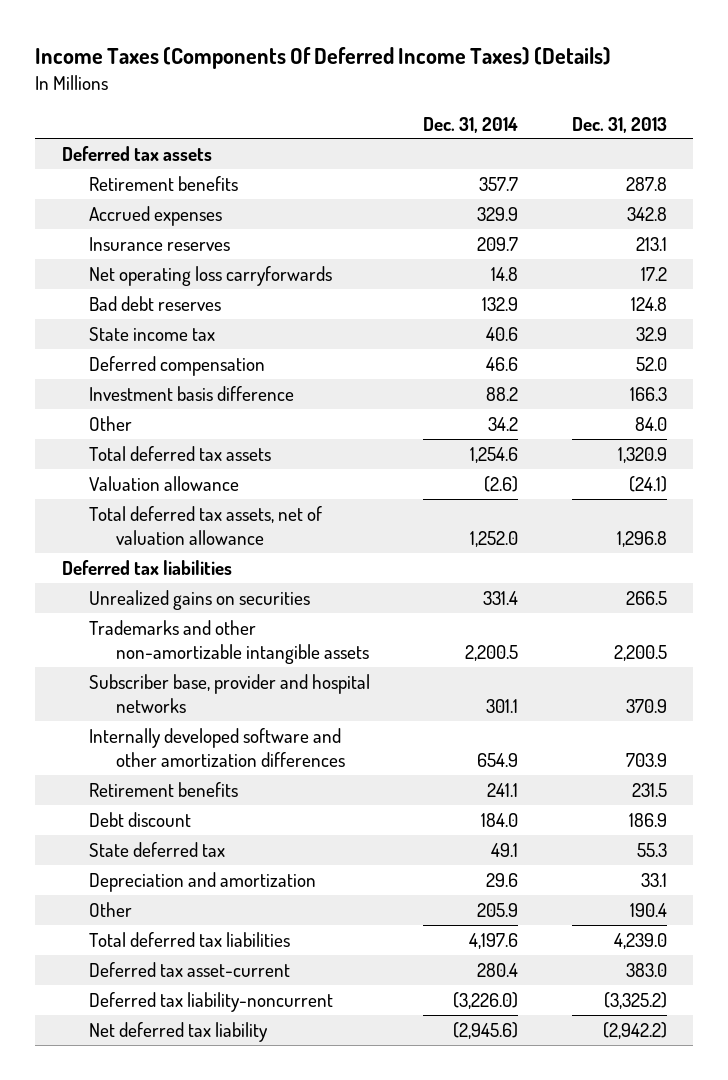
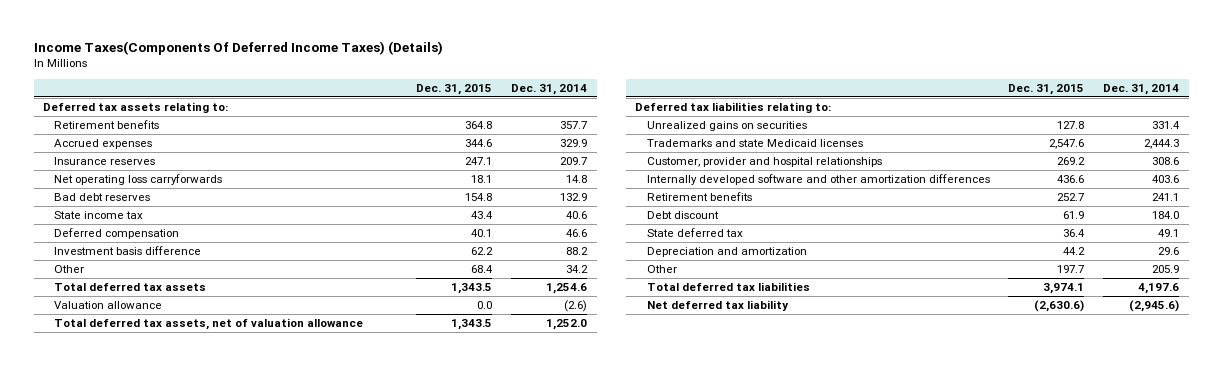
- Income Taxes (Components Of Deferred Income Taxes) (Details)
+ Income Taxes(Components Of Deferred Income Taxes) (Details)
- | Dec. 31, 2014 | Dec. 31, 2013
+ | Dec. 31, 2015 | Dec. 31, 2014
- Deferred tax assets
+ Deferred tax assets relating to:
- Deferred tax liabilities
+ Deferred tax liabilities relating to:
- Trademarks and other non-amortizable intangible assets | 2,200.5 | 2,200.5
- Subscriber base, provider and hospital networks | 301.1 | 370.9
- Internally developed software and other amortization differences | 654.9 | 703.9
+ Trademarks and state Medicaid licenses | 2,547.6 | 2,444.3
+ Customer, provider and hospital relationships | 269.2 | 308.6
+ Internally developed software and other amortization differences | 436.6 | 403.6
- Deferred tax asset-current | 280.4 | 383.0
- Deferred tax liability-noncurrent | (3,226.0) | (3,325.2)

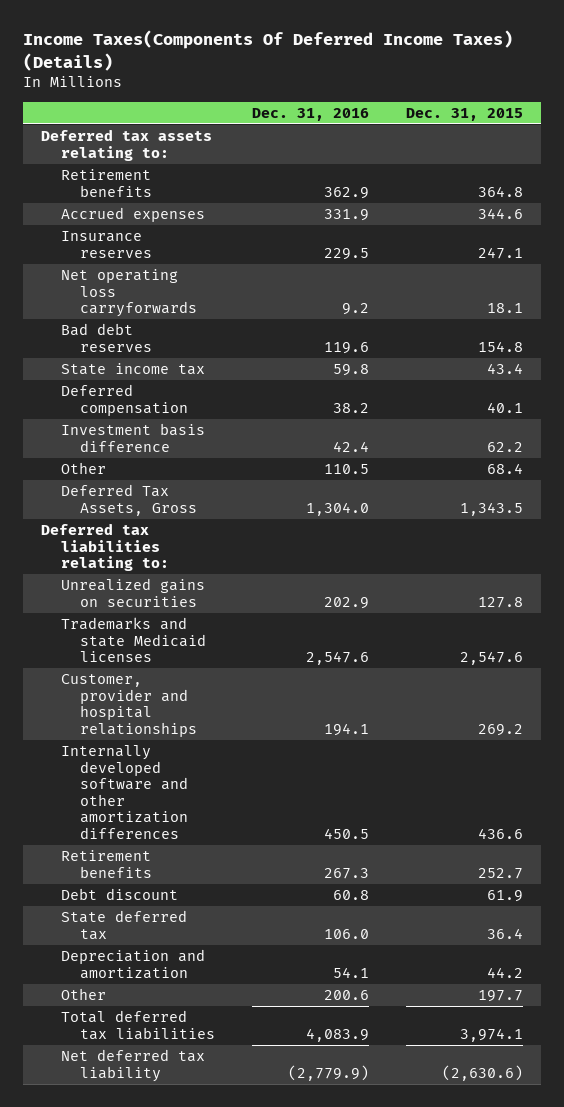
- | Dec. 31, 2015 | Dec. 31, 2014
+ | Dec. 31, 2016 | Dec. 31, 2015
- Total deferred tax assets | 1,343.5 | 1,254.6
- Valuation allowance | 0.0 | (2.6)
- Total deferred tax assets, net of valuation allowance | 1,343.5 | 1,252.0
+ Deferred Tax Assets, Gross | 1,304.0 | 1,343.5

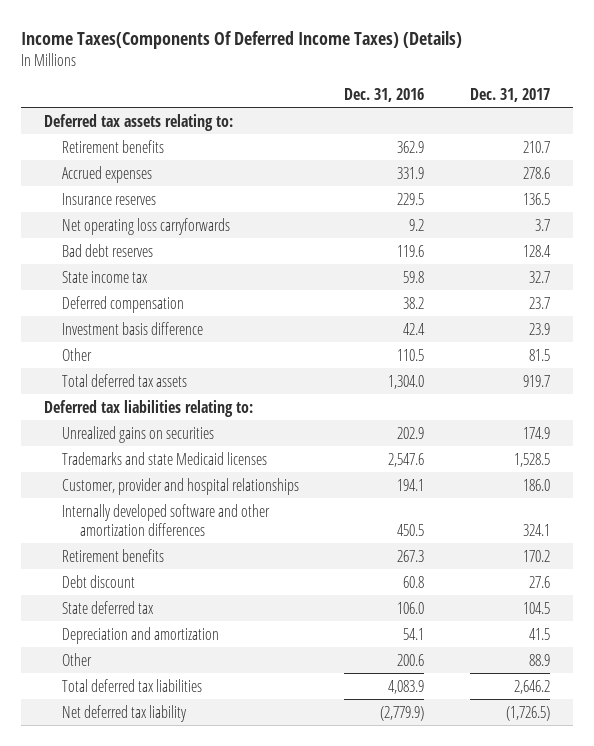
- | Dec. 31, 2016 | Dec. 31, 2015
+ | Dec. 31, 2016 | Dec. 31, 2017
- Deferred Tax Assets, Gross | 1,304.0 | 1,343.5
+ Total deferred tax assets | 1,304.0 | 919.7

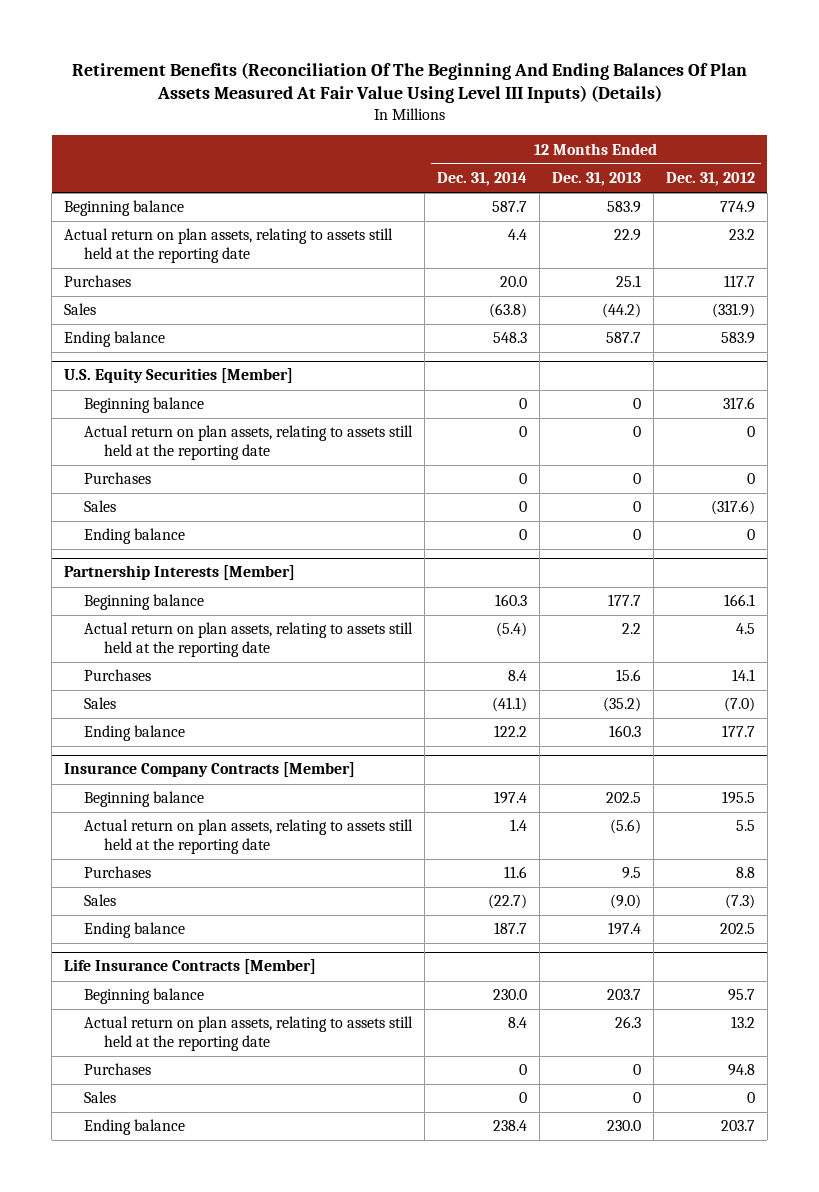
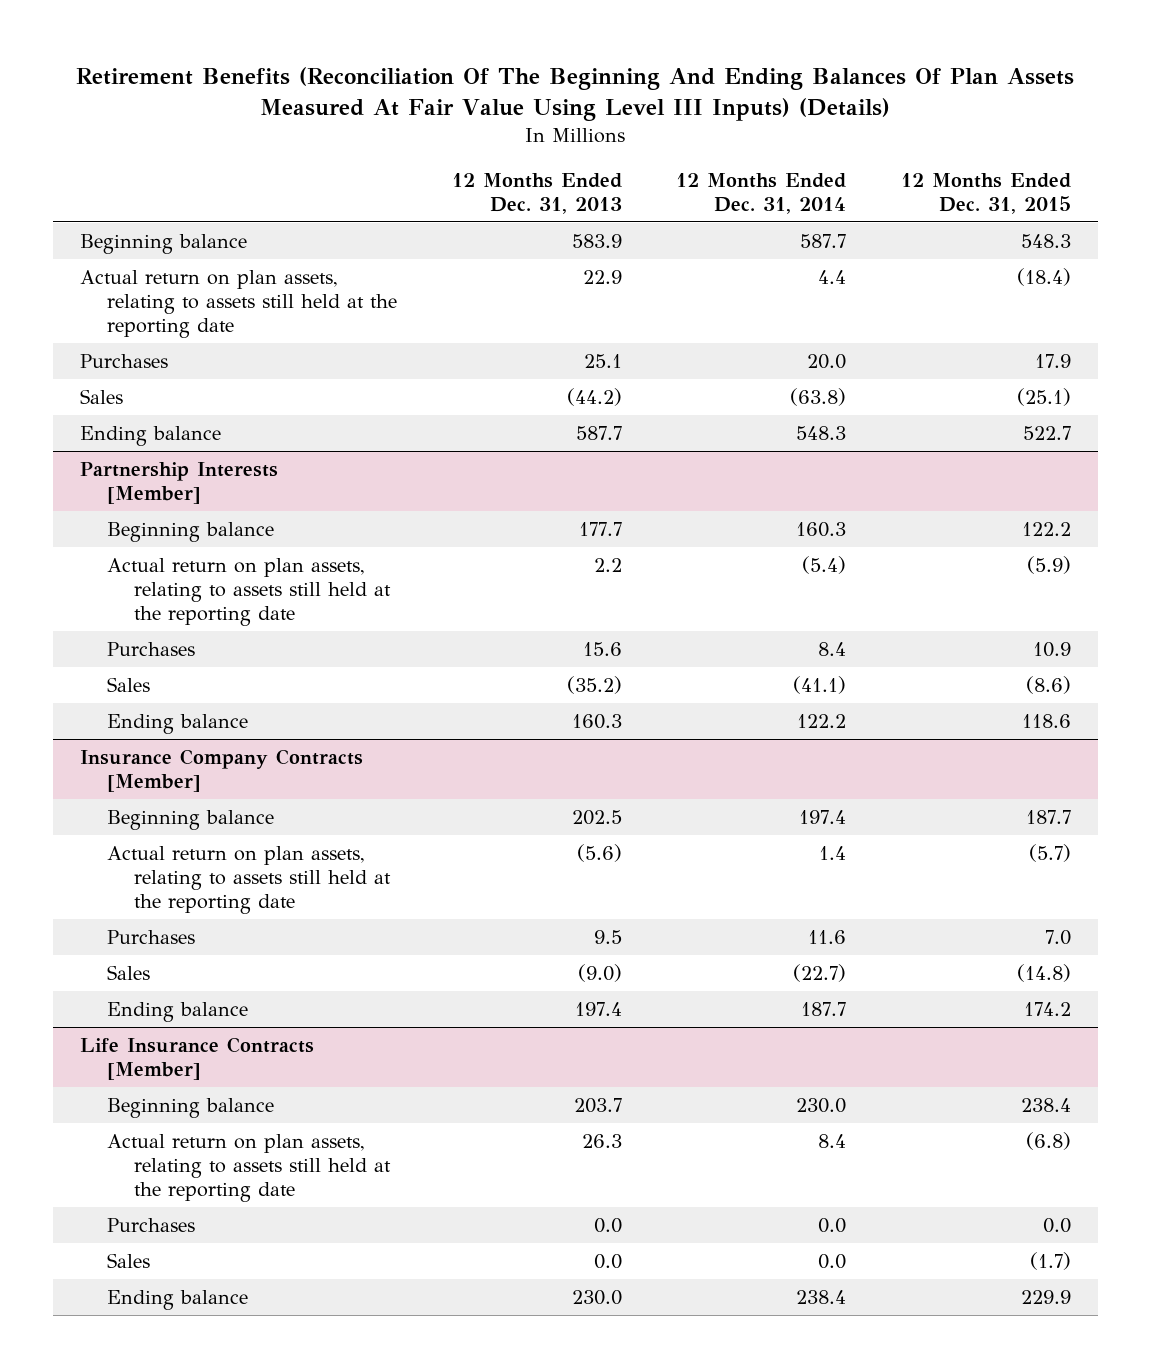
- | 12 Months Ended Dec. 31, 2014 | 12 Months Ended Dec. 31, 2013 | 12 Months Ended Dec. 31, 2012
+ | 12 Months Ended Dec. 31, 2013 | 12 Months Ended Dec. 31, 2014 | 12 Months Ended Dec. 31, 2015
- U.S. Equity Securities [Member]
- Beginning balance | 0 | 0 | 317.6
- Actual return on plan assets, relating to assets still held at the reporting date | 0 | 0 | 0
- Purchases | 0 | 0 | 0
- Sales | 0 | 0 | (317.6)
- Ending balance | 0 | 0 | 0
@ Life Insurance Contracts [Member]
- Purchases | 0 | 0 | 94.8
- Sales | 0 | 0 | 0
+ Purchases | 0.0 | 0.0 | 0.0
+ Sales | 0.0 | 0.0 | (1.7)

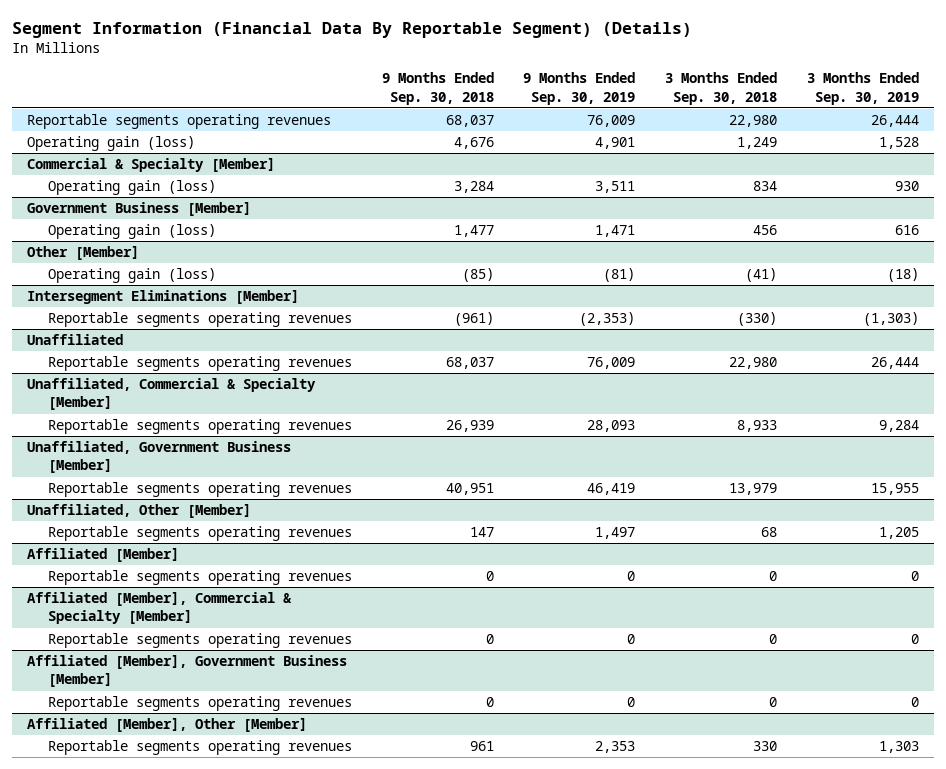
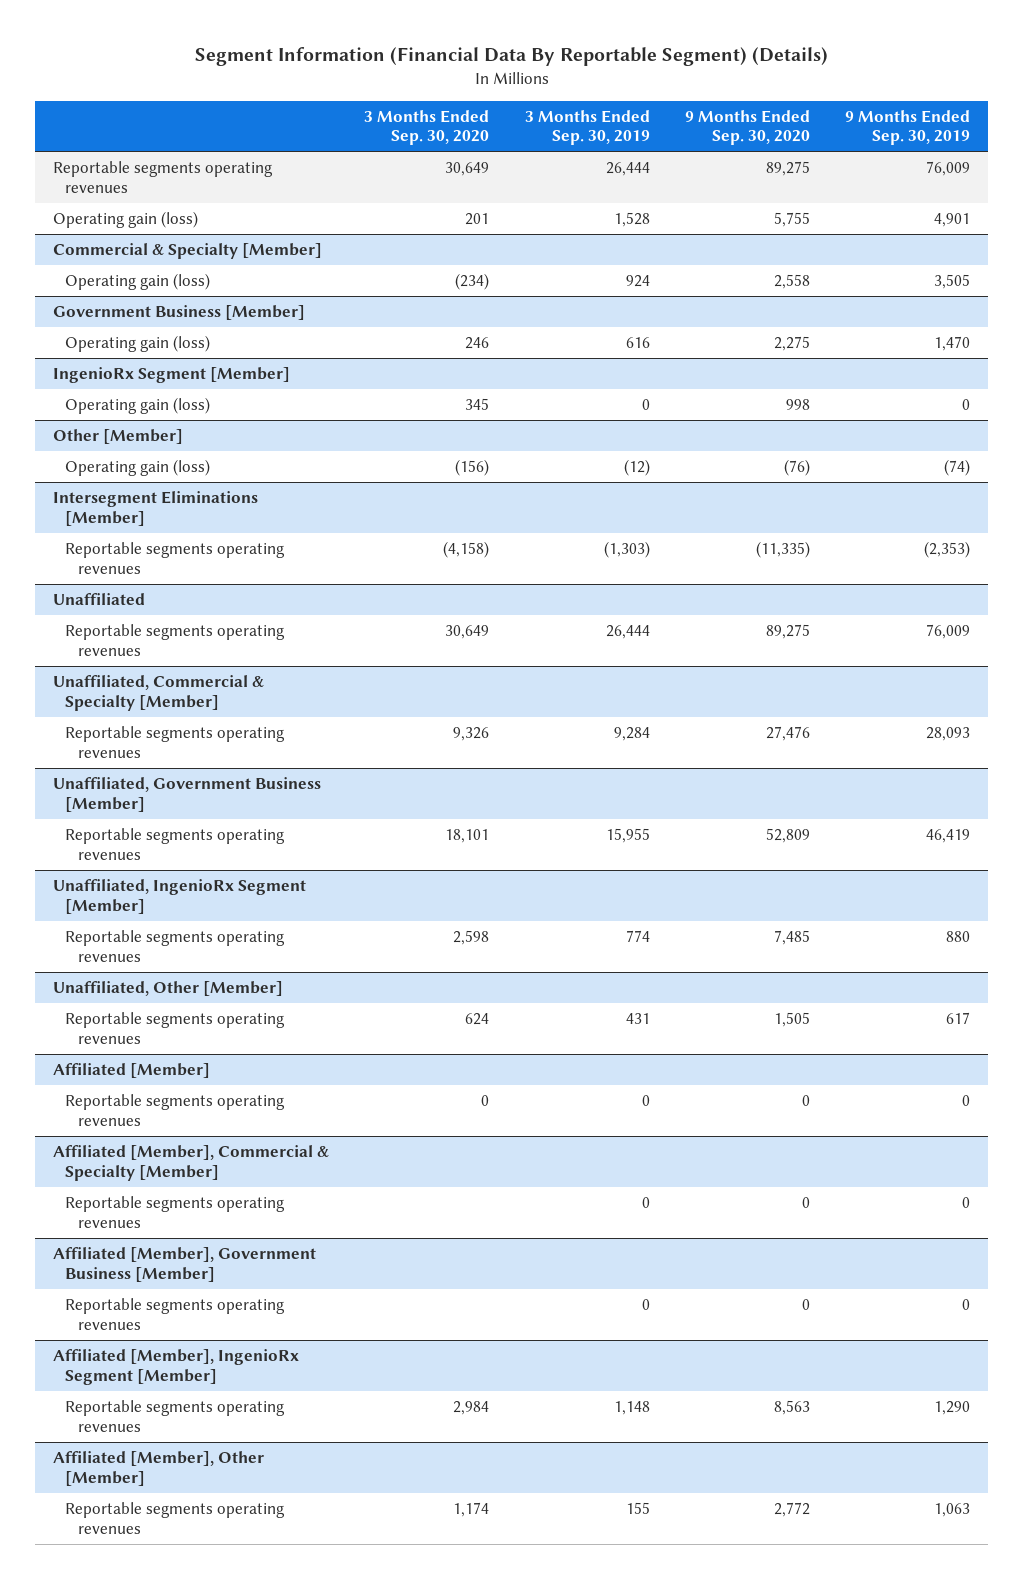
- | 9 Months Ended Sep. 30, 2018 | 9 Months Ended Sep. 30, 2019 | 3 Months Ended Sep. 30, 2018 | 3 Months Ended Sep. 30, 2019
+ | 3 Months Ended Sep. 30, 2020 | 3 Months Ended Sep. 30, 2019 | 9 Months Ended Sep. 30, 2020 | 9 Months Ended Sep. 30, 2019
@ Commercial & Specialty [Member]
- Operating gain (loss) | 3,284 | 3,511 | 834 | 930
+ Operating gain (loss) | (234) | 924 | 2,558 | 3,505
@ Government Business [Member]
- Operating gain (loss) | 1,477 | 1,471 | 456 | 616
+ Operating gain (loss) | 246 | 616 | 2,275 | 1,470
+ IngenioRx Segment [Member]
+ Operating gain (loss) | 345 | 0 | 998 | 0
@ Other [Member]
- Operating gain (loss) | (85) | (81) | (41) | (18)
+ Operating gain (loss) | (156) | (12) | (76) | (74)
+ Unaffiliated, IngenioRx Segment [Member]
+ Reportable segments operating revenues | 2,598 | 774 | 7,485 | 880
@ Unaffiliated, Other [Member]
- Reportable segments operating revenues | 147 | 1,497 | 68 | 1,205
+ Reportable segments operating revenues | 624 | 431 | 1,505 | 617
+ Affiliated [Member], IngenioRx Segment [Member]
+ Reportable segments operating revenues | 2,984 | 1,148 | 8,563 | 1,290
@ Affiliated [Member], Other [Member]
- Reportable segments operating revenues | 961 | 2,353 | 330 | 1,303
+ Reportable segments operating revenues | 1,174 | 155 | 2,772 | 1,063

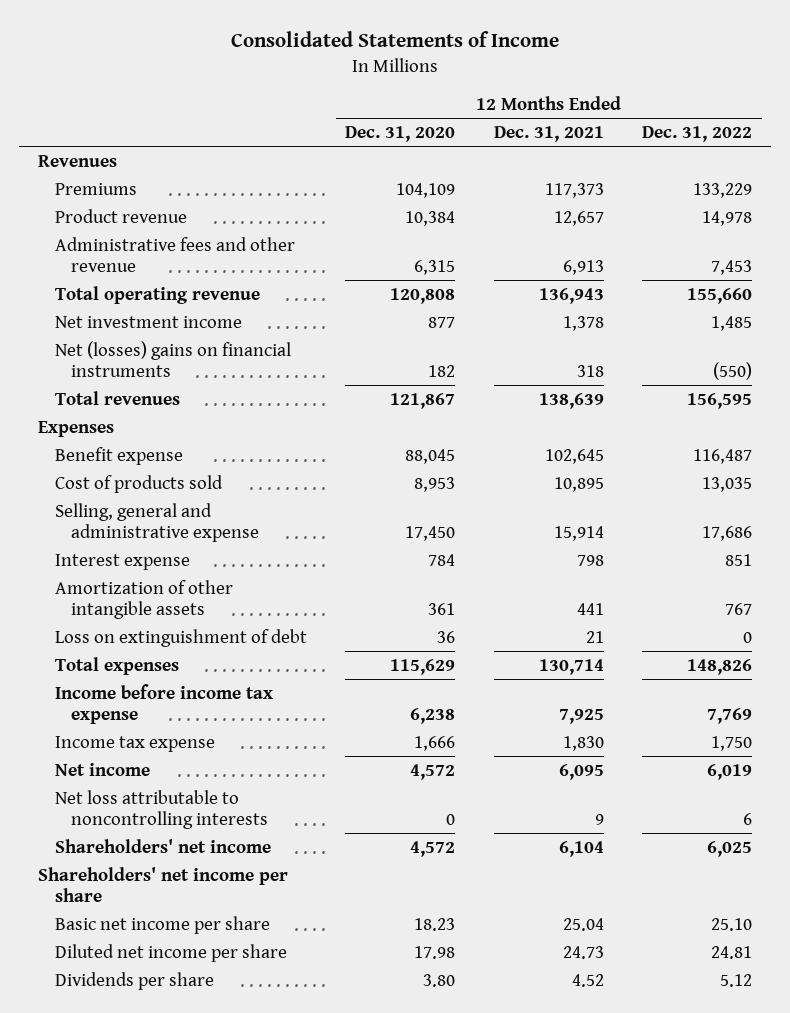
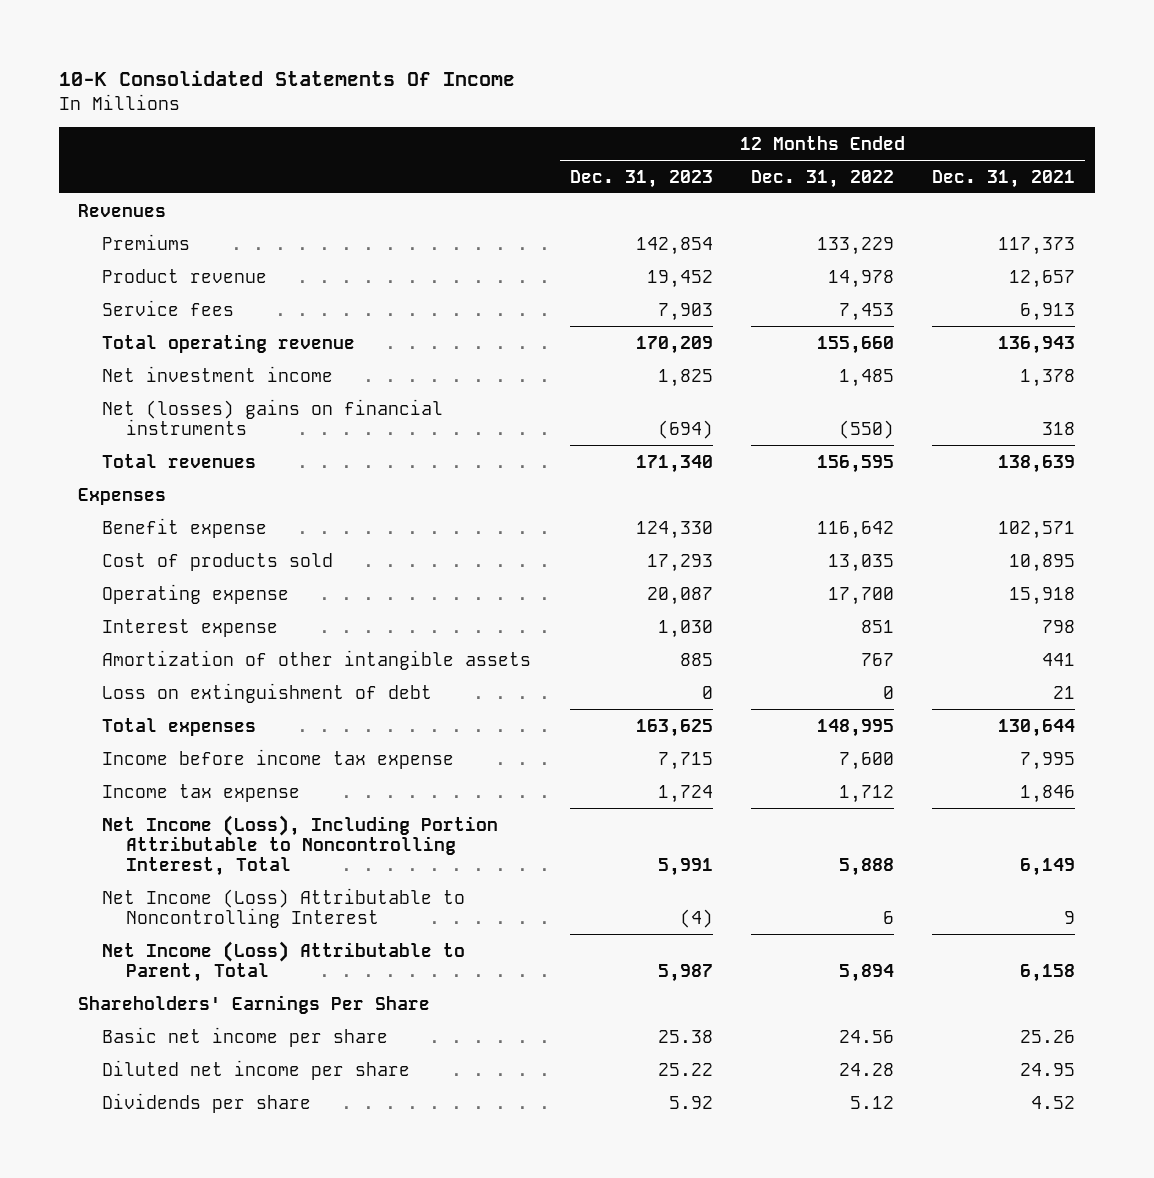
- Consolidated Statements of Income
+ 10-K Consolidated Statements Of Income
- | 12 Months Ended Dec. 31, 2020 | 12 Months Ended Dec. 31, 2021 | 12 Months Ended Dec. 31, 2022
+ | 12 Months Ended Dec. 31, 2023 | 12 Months Ended Dec. 31, 2022 | 12 Months Ended Dec. 31, 2021
- Administrative fees and other revenue | 6,315 | 6,913 | 7,453
+ Service fees | 7,903 | 7,453 | 6,913
- Benefit expense | 88,045 | 102,645 | 116,487
+ Benefit expense | 124,330 | 116,642 | 102,571
- Selling, general and administrative expense | 17,450 | 15,914 | 17,686
+ Operating expense | 20,087 | 17,700 | 15,918
- Total expenses | 115,629 | 130,714 | 148,826
- Income before income tax expense | 6,238 | 7,925 | 7,769
- Income tax expense | 1,666 | 1,830 | 1,750
- Net income | 4,572 | 6,095 | 6,019
- Net loss attributable to noncontrolling interests | 0 | 9 | 6
- Shareholders' net income | 4,572 | 6,104 | 6,025
- Shareholders' net income per share
- Basic net income per share | 18.23 | 25.04 | 25.10
- Diluted net income per share | 17.98 | 24.73 | 24.81
+ Total expenses | 163,625 | 148,995 | 130,644
+ Income before income tax expense | 7,715 | 7,600 | 7,995
+ Income tax expense | 1,724 | 1,712 | 1,846
+ Net Income (Loss), Including Portion Attributable to Noncontrolling Interest, Total | 5,991 | 5,888 | 6,149
+ Net Income (Loss) Attributable to Noncontrolling Interest | (4) | 6 | 9
+ Net Income (Loss) Attributable to Parent, Total | 5,987 | 5,894 | 6,158
+ Shareholders' Earnings Per Share
+ Basic net income per share | 25.38 | 24.56 | 25.26
+ Diluted net income per share | 25.22 | 24.28 | 24.95

